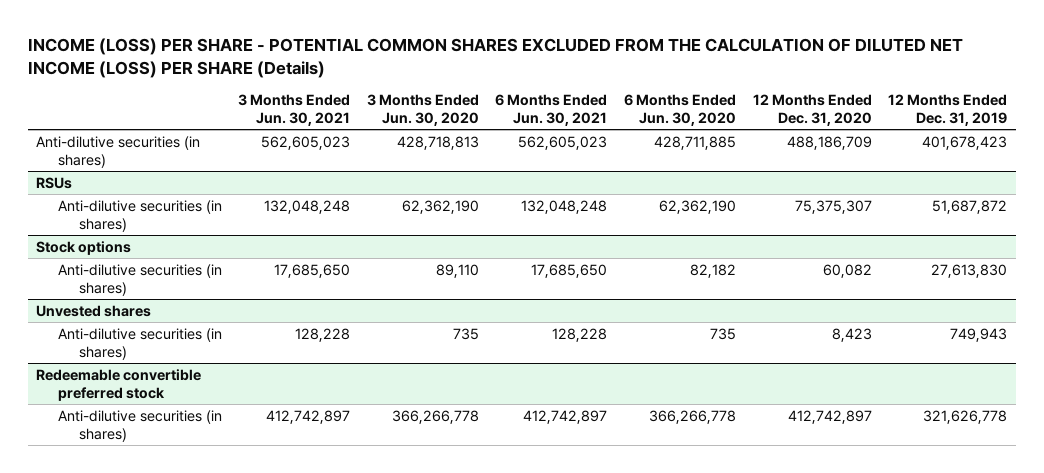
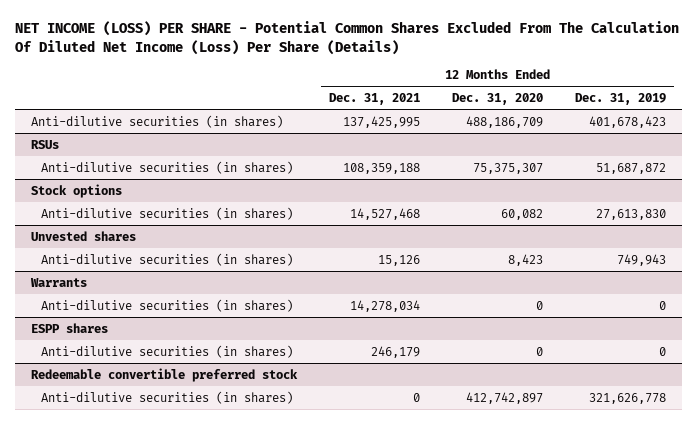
- INCOME (LOSS) PER SHARE - POTENTIAL COMMON SHARES EXCLUDED FROM THE CALCULATION OF DILUTED NET INCOME (LOSS) PER SHARE (Details)
+ NET INCOME (LOSS) PER SHARE - Potential Common Shares Excluded From The Calculation Of Diluted Net Income (Loss) Per Share (Details)
- | 3 Months Ended Jun. 30, 2021 | 3 Months Ended Jun. 30, 2020 | 6 Months Ended Jun. 30, 2021 | 6 Months Ended Jun. 30, 2020 | 12 Months Ended Dec. 31, 2020 | 12 Months Ended Dec. 31, 2019
+ | 12 Months Ended Dec. 31, 2021 | 12 Months Ended Dec. 31, 2020 | 12 Months Ended Dec. 31, 2019
+ Warrants
+ Anti-dilutive securities (in shares) | 14,278,034 | 0 | 0
+ ESPP shares
+ Anti-dilutive securities (in shares) | 246,179 | 0 | 0

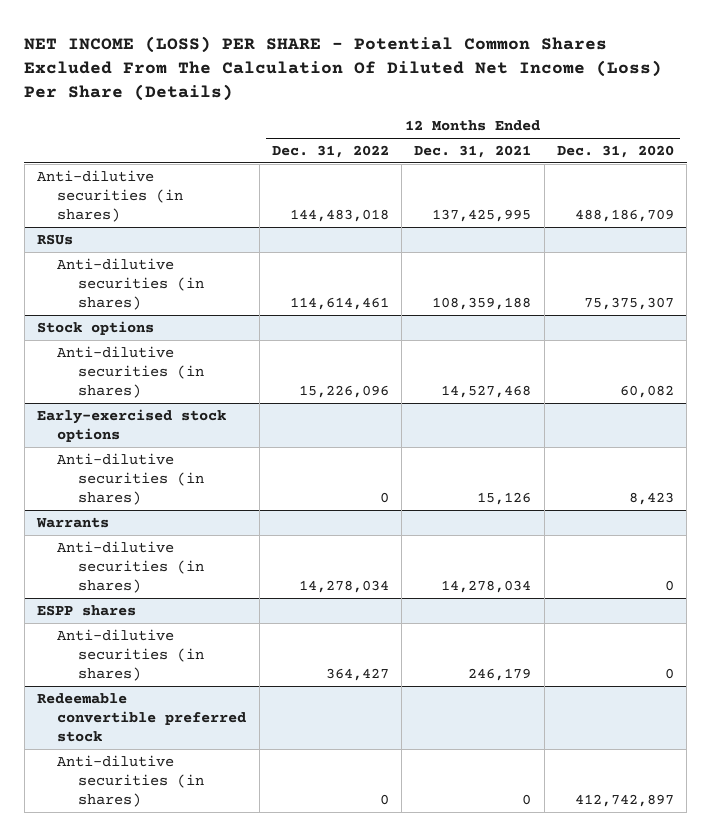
- | 12 Months Ended Dec. 31, 2021 | 12 Months Ended Dec. 31, 2020 | 12 Months Ended Dec. 31, 2019
+ | 12 Months Ended Dec. 31, 2022 | 12 Months Ended Dec. 31, 2021 | 12 Months Ended Dec. 31, 2020
- Unvested shares
+ Early-exercised stock options

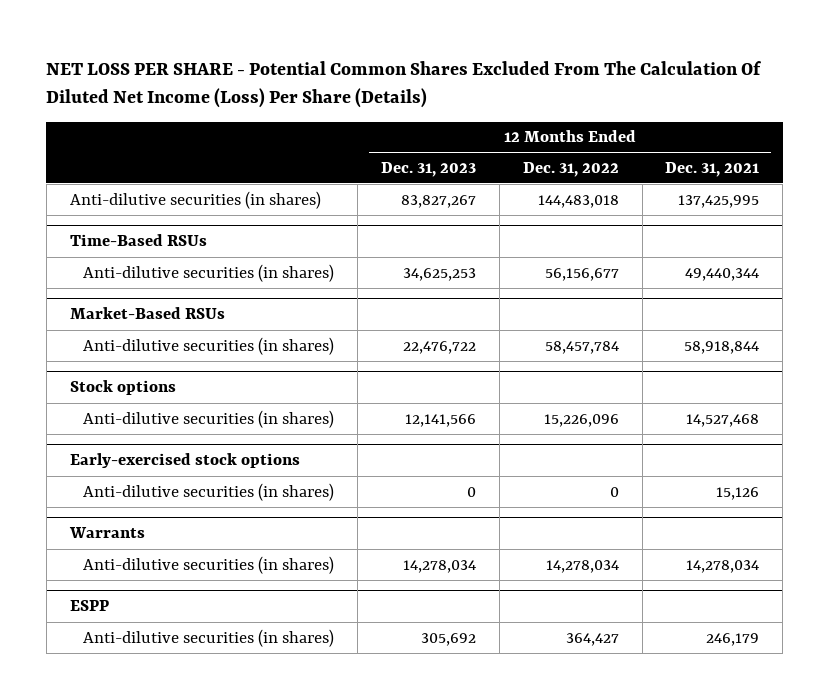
- NET INCOME (LOSS) PER SHARE - Potential Common Shares Excluded From The Calculation Of Diluted Net Income (Loss) Per Share (Details)
+ NET LOSS PER SHARE - Potential Common Shares Excluded From The Calculation Of Diluted Net Income (Loss) Per Share (Details)
- | 12 Months Ended Dec. 31, 2022 | 12 Months Ended Dec. 31, 2021 | 12 Months Ended Dec. 31, 2020
+ | 12 Months Ended Dec. 31, 2023 | 12 Months Ended Dec. 31, 2022 | 12 Months Ended Dec. 31, 2021
- RSUs
- Anti-dilutive securities (in shares) | 114,614,461 | 108,359,188 | 75,375,307
+ Time-Based RSUs
+ Anti-dilutive securities (in shares) | 34,625,253 | 56,156,677 | 49,440,344
+ Market-Based RSUs
+ Anti-dilutive securities (in shares) | 22,476,722 | 58,457,784 | 58,918,844
- ESPP shares
+ ESPP
- Redeemable convertible preferred stock
- Anti-dilutive securities (in shares) | 0 | 0 | 412,742,897

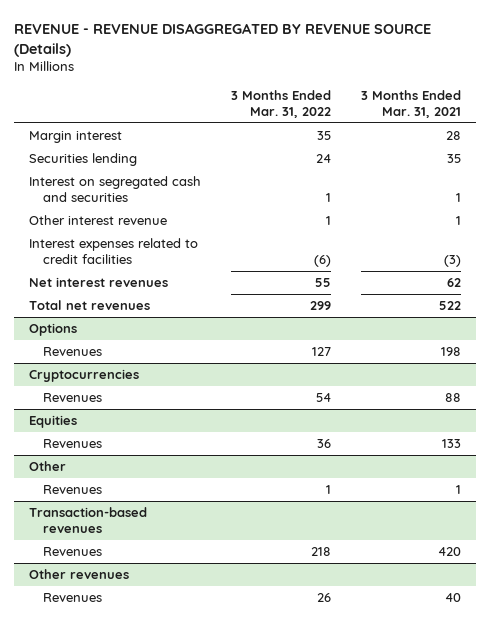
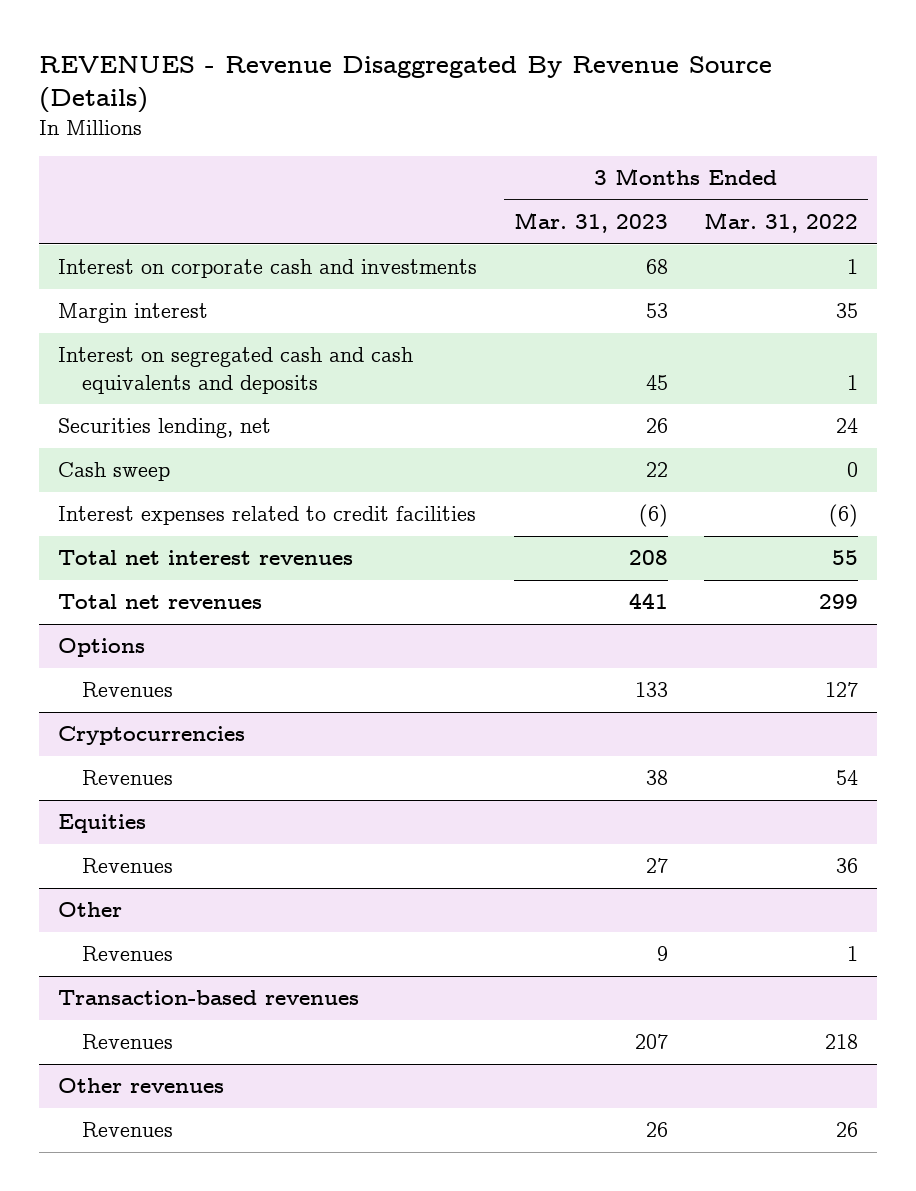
- REVENUE - REVENUE DISAGGREGATED BY REVENUE SOURCE (Details)
+ REVENUES - Revenue Disaggregated By Revenue Source (Details)
- | 3 Months Ended Mar. 31, 2022 | 3 Months Ended Mar. 31, 2021
+ | 3 Months Ended Mar. 31, 2023 | 3 Months Ended Mar. 31, 2022
+ Interest on corporate cash and investments | 68 | 1
- Securities lending | 24 | 35
- Interest on segregated cash and securities | 1 | 1
- Other interest revenue | 1 | 1
+ Interest on segregated cash and cash equivalents and deposits | 45 | 1
+ Securities lending, net | 26 | 24
+ Cash sweep | 22 | 0
- Net interest revenues | 55 | 62
+ Total net interest revenues | 208 | 55

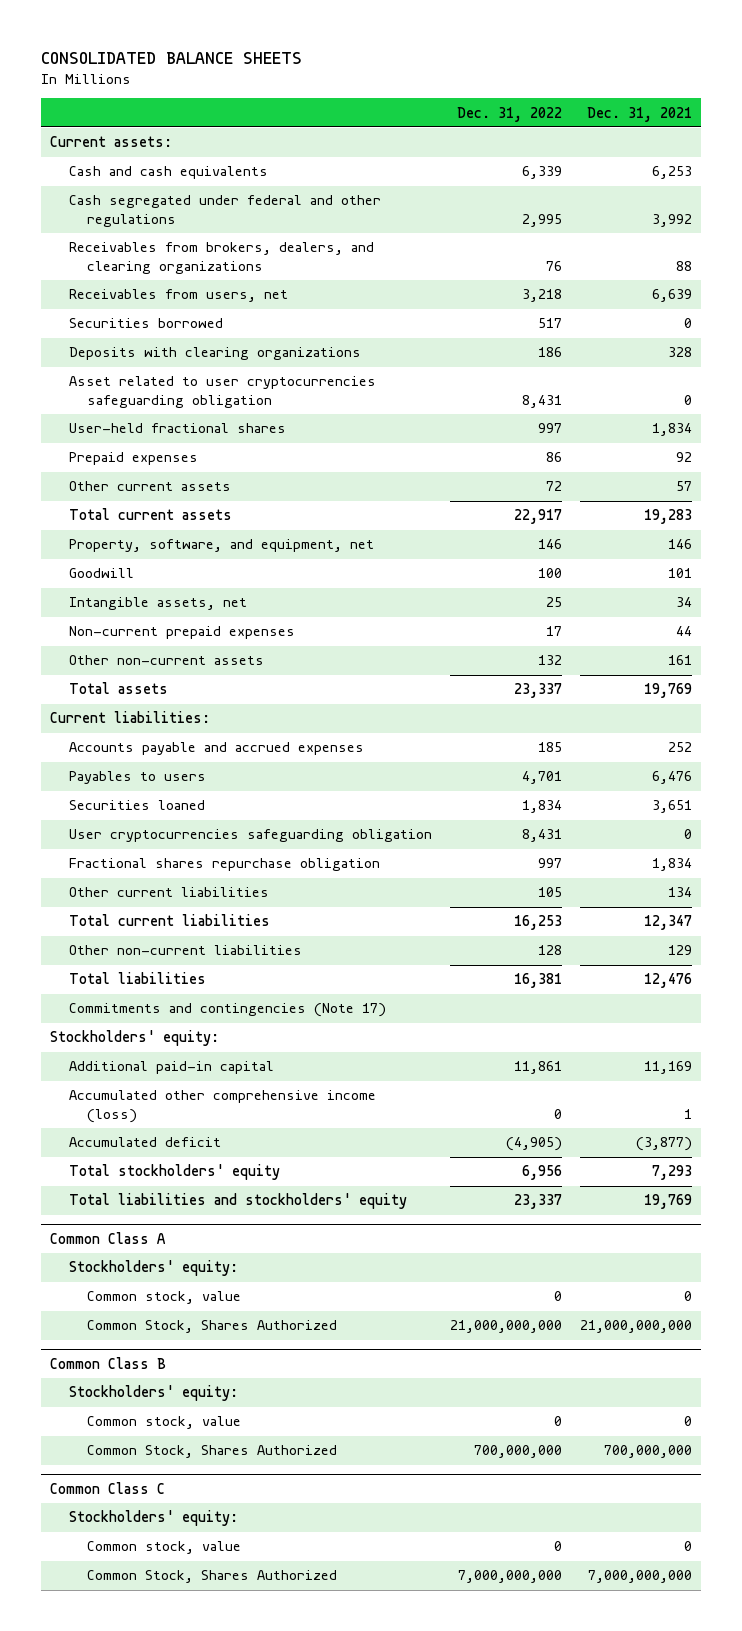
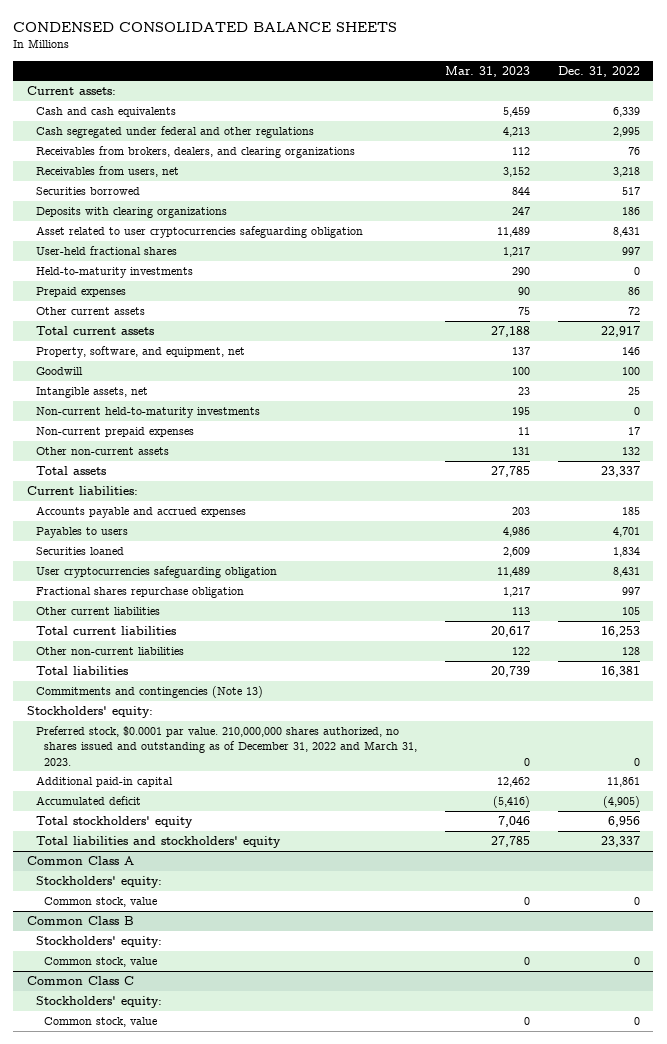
- CONSOLIDATED BALANCE SHEETS
+ CONDENSED CONSOLIDATED BALANCE SHEETS
- | Dec. 31, 2022 | Dec. 31, 2021
+ | Mar. 31, 2023 | Dec. 31, 2022
+ Held-to-maturity investments | 290 | 0
+ Non-current held-to-maturity investments | 195 | 0
- Commitments and contingencies (Note 17)
+ Commitments and contingencies (Note 13)
+ Preferred stock, $0.0001 par value. 210,000,000 shares authorized, no shares issued and outstanding as of December 31, 2022 and March 31, 2023. | 0 | 0
- Accumulated other comprehensive income (loss) | 0 | 1
@ Common Class A
- Common Stock, Shares Authorized | 21,000,000,000 | 21,000,000,000
@ Common Class B
- Common Stock, Shares Authorized | 700,000,000 | 700,000,000
@ Common Class C
- Common Stock, Shares Authorized | 7,000,000,000 | 7,000,000,000

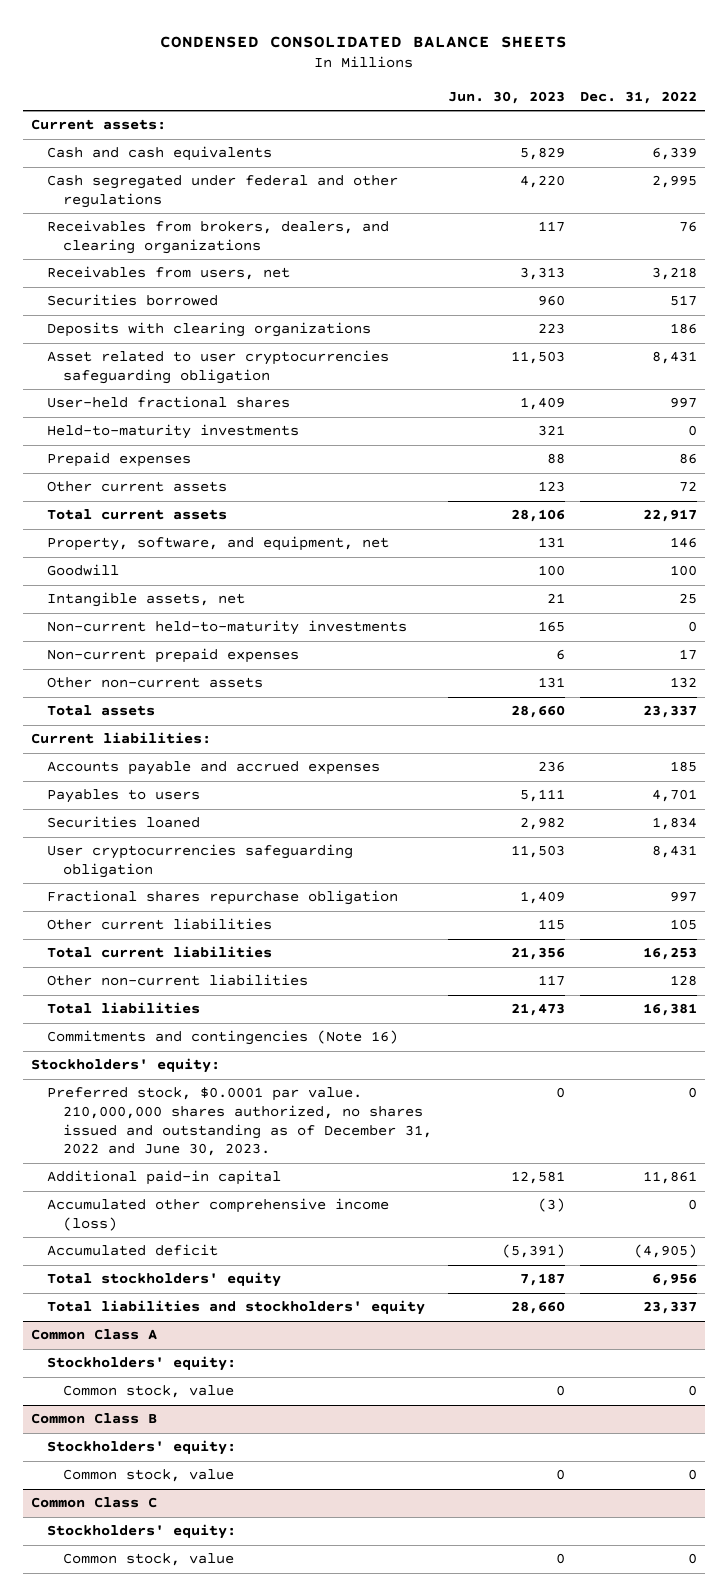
- | Mar. 31, 2023 | Dec. 31, 2022
+ | Jun. 30, 2023 | Dec. 31, 2022
- Commitments and contingencies (Note 13)
+ Commitments and contingencies (Note 16)
- Preferred stock, $0.0001 par value. 210,000,000 shares authorized, no shares issued and outstanding as of December 31, 2022 and March 31, 2023. | 0 | 0
+ Preferred stock, $0.0001 par value. 210,000,000 shares authorized, no shares issued and outstanding as of December 31, 2022 and June 30, 2023. | 0 | 0
+ Accumulated other comprehensive income (loss) | (3) | 0

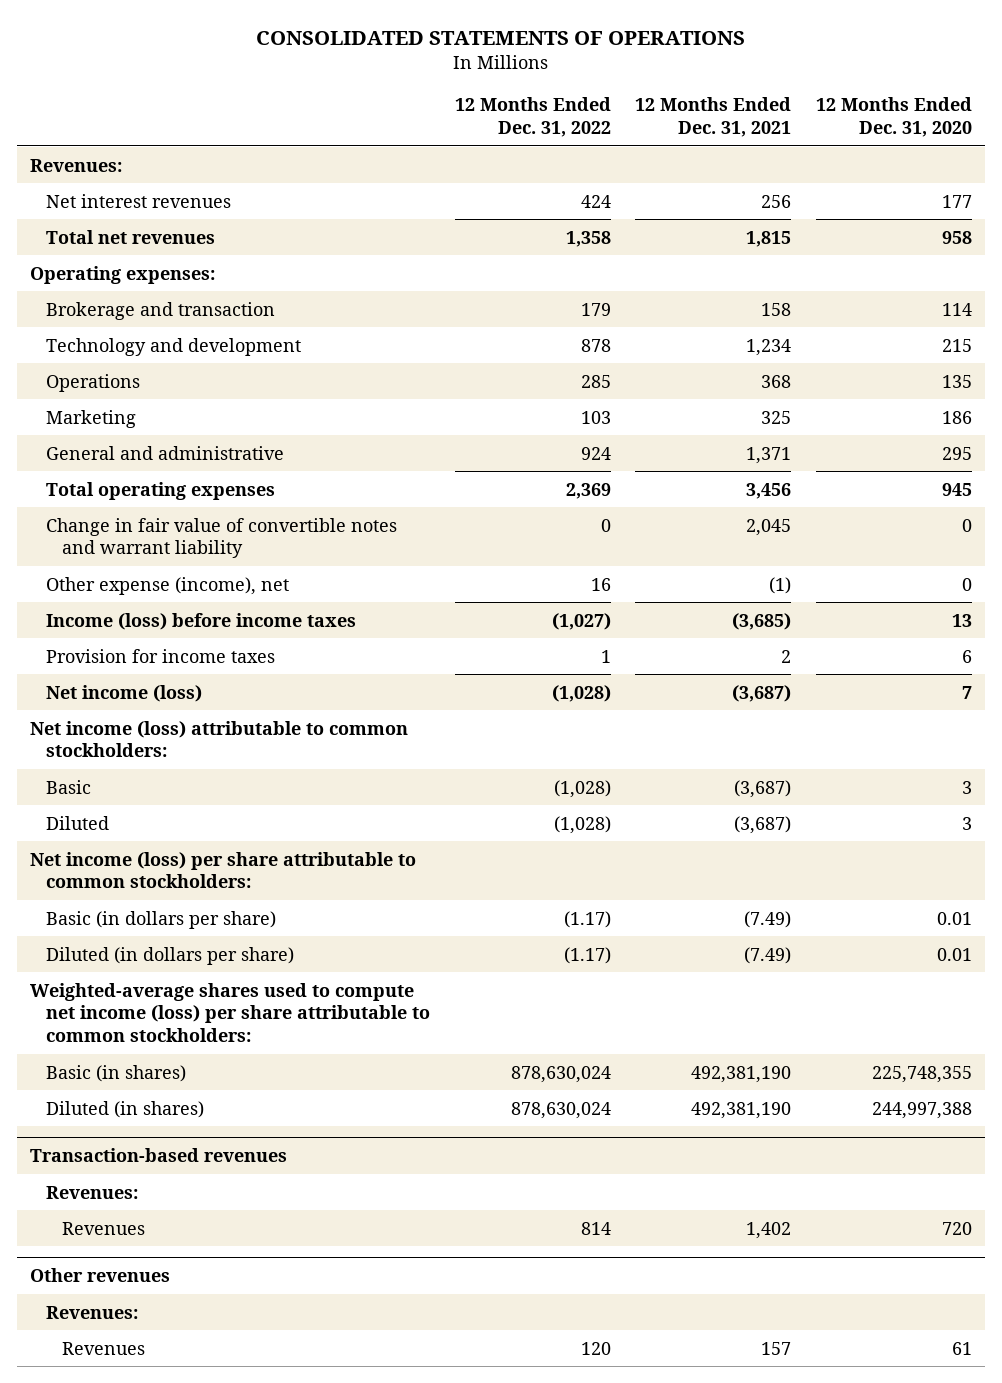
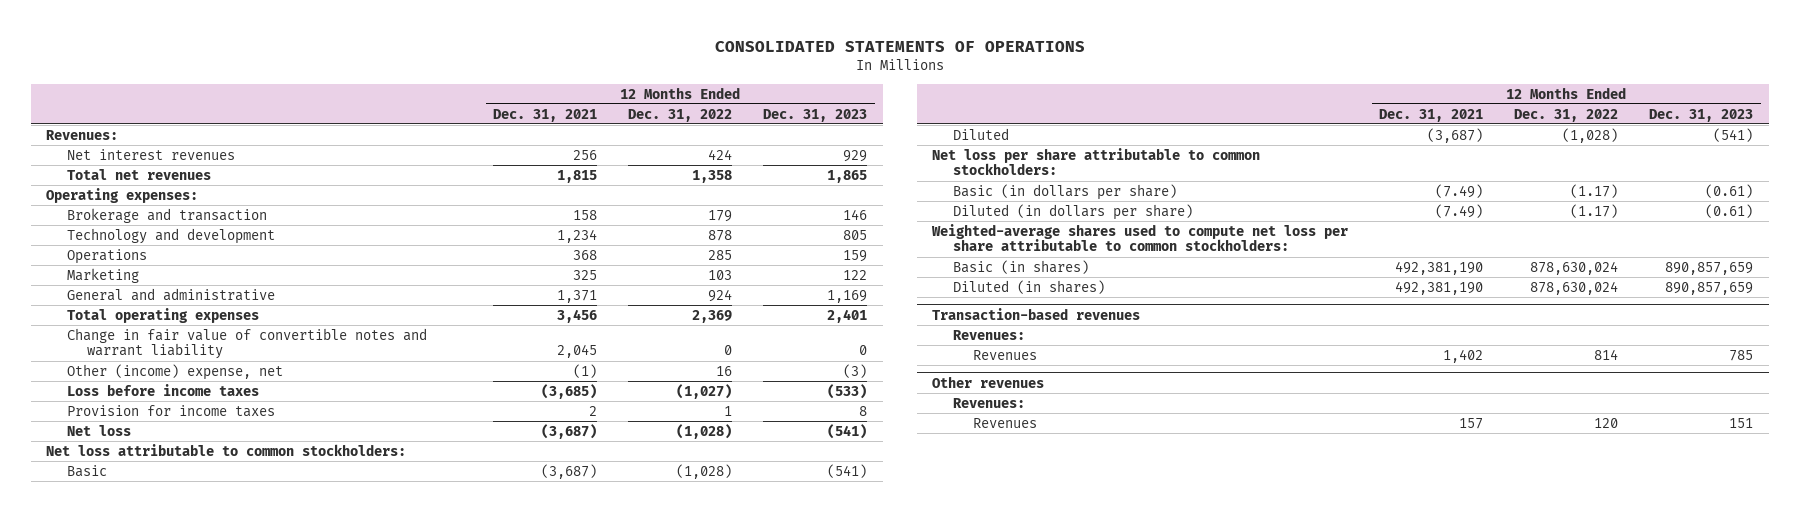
- | 12 Months Ended Dec. 31, 2022 | 12 Months Ended Dec. 31, 2021 | 12 Months Ended Dec. 31, 2020
+ | 12 Months Ended Dec. 31, 2021 | 12 Months Ended Dec. 31, 2022 | 12 Months Ended Dec. 31, 2023
- Other expense (income), net | 16 | (1) | 0
- Income (loss) before income taxes | (1,027) | (3,685) | 13
+ Other (income) expense, net | (1) | 16 | (3)
+ Loss before income taxes | (3,685) | (1,027) | (533)
- Net income (loss) | (1,028) | (3,687) | 7
- Net income (loss) attributable to common stockholders:
+ Net loss | (3,687) | (1,028) | (541)
+ Net loss attributable to common stockholders:
- Net income (loss) per share attributable to common stockholders:
+ Net loss per share attributable to common stockholders:
- Weighted-average shares used to compute net income (loss) per share attributable to common stockholders:
+ Weighted-average shares used to compute net loss per share attributable to common stockholders:

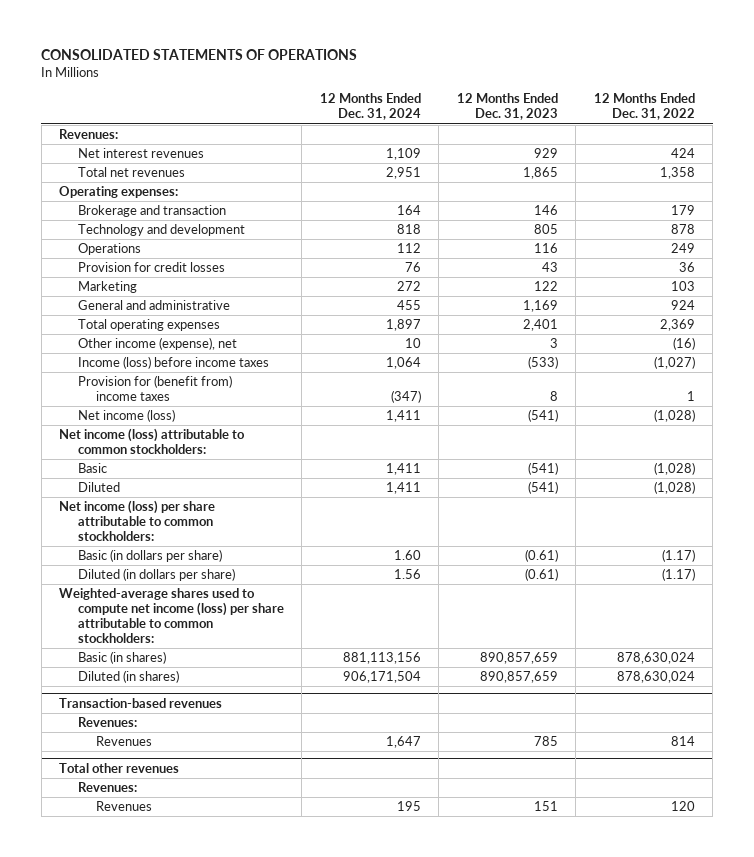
- | 12 Months Ended Dec. 31, 2021 | 12 Months Ended Dec. 31, 2022 | 12 Months Ended Dec. 31, 2023
+ | 12 Months Ended Dec. 31, 2024 | 12 Months Ended Dec. 31, 2023 | 12 Months Ended Dec. 31, 2022
- Operations | 368 | 285 | 159
+ Operations | 112 | 116 | 249
+ Provision for credit losses | 76 | 43 | 36
- Change in fair value of convertible notes and warrant liability | 2,045 | 0 | 0
- Other (income) expense, net | (1) | 16 | (3)
- Loss before income taxes | (3,685) | (1,027) | (533)
- Provision for income taxes | 2 | 1 | 8
- Net loss | (3,687) | (1,028) | (541)
- Net loss attributable to common stockholders:
+ Other income (expense), net | 10 | 3 | (16)
+ Income (loss) before income taxes | 1,064 | (533) | (1,027)
+ Provision for (benefit from) income taxes | (347) | 8 | 1
+ Net income (loss) | 1,411 | (541) | (1,028)
+ Net income (loss) attributable to common stockholders:
- Net loss per share attributable to common stockholders:
+ Net income (loss) per share attributable to common stockholders:
- Weighted-average shares used to compute net loss per share attributable to common stockholders:
+ Weighted-average shares used to compute net income (loss) per share attributable to common stockholders:
- Other revenues
+ Total other revenues

